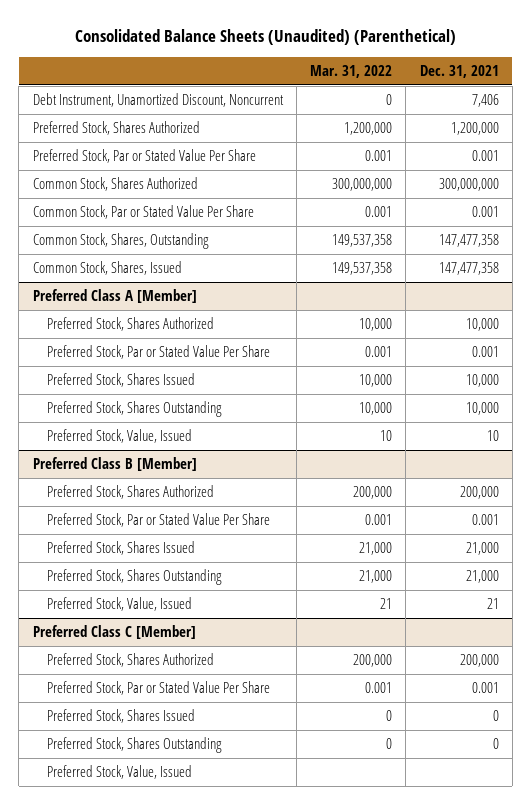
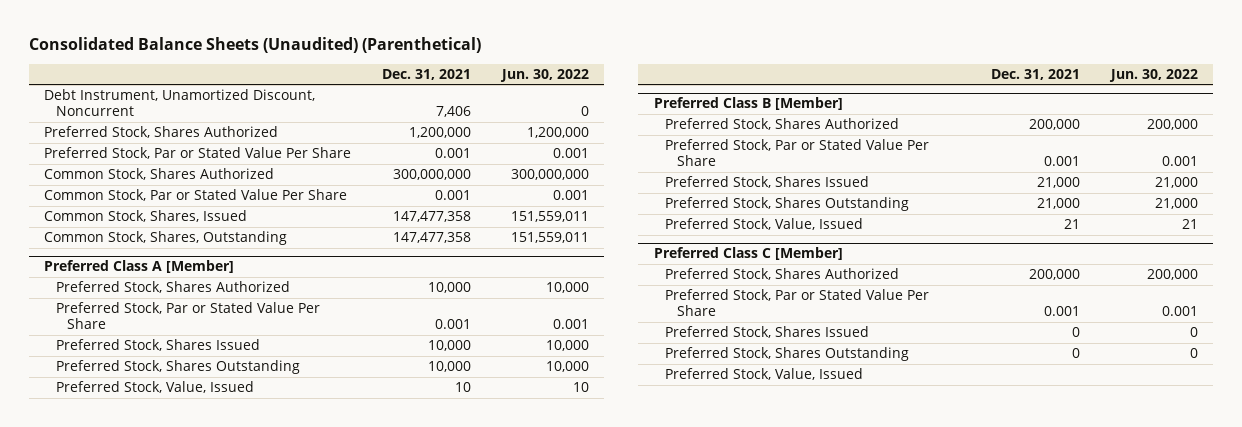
- | Mar. 31, 2022 | Dec. 31, 2021
+ | Dec. 31, 2021 | Jun. 30, 2022
moved down: Common Stock, Shares, Outstanding | 147,477,358 | 151,559,011

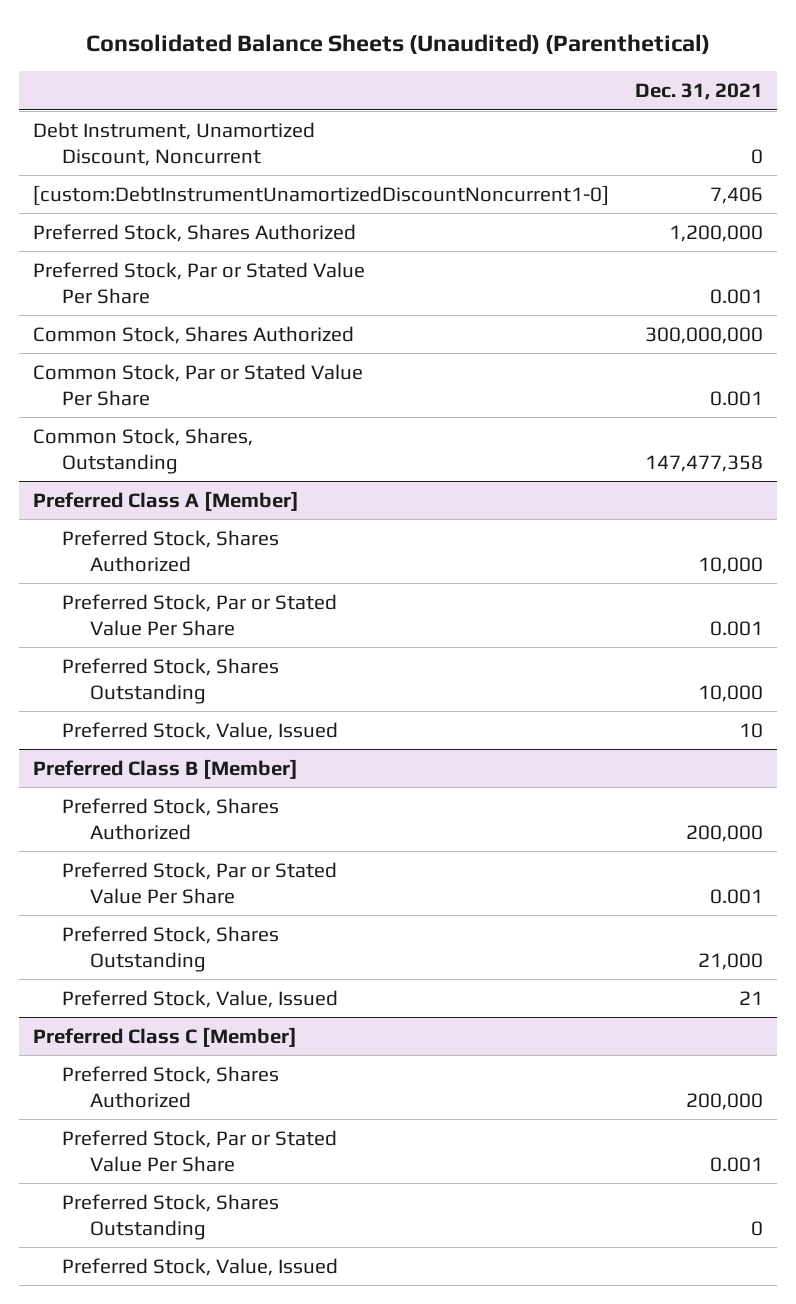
- | Dec. 31, 2021 | Jun. 30, 2022
+ | Dec. 31, 2021
- Debt Instrument, Unamortized Discount, Noncurrent | 7,406 | 0
+ Debt Instrument, Unamortized Discount, Noncurrent | 0
+ [custom:DebtInstrumentUnamortizedDiscountNoncurrent1-0] | 7,406
- Common Stock, Shares, Issued | 147,477,358 | 151,559,011
@ Preferred Class A [Member]
- Preferred Stock, Shares Issued | 10,000 | 10,000
@ Preferred Class B [Member]
- Preferred Stock, Shares Issued | 21,000 | 21,000
@ Preferred Class C [Member]
- Preferred Stock, Shares Issued | 0 | 0

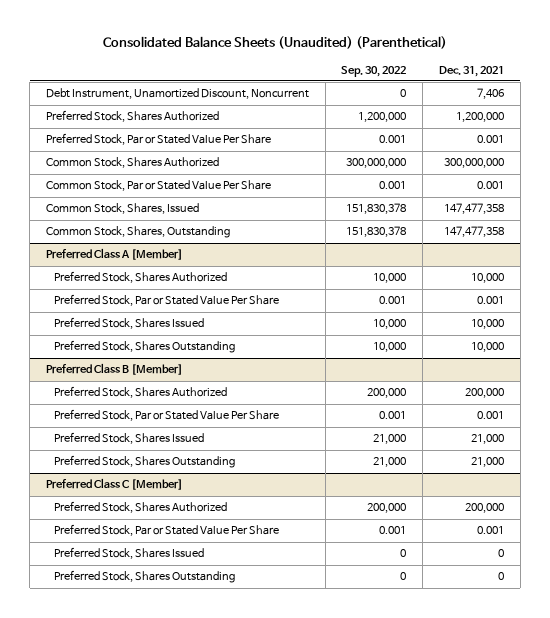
- | Dec. 31, 2021
+ | Sep. 30, 2022 | Dec. 31, 2021
- Debt Instrument, Unamortized Discount, Noncurrent | 0
- [custom:DebtInstrumentUnamortizedDiscountNoncurrent1-0] | 7,406
+ Debt Instrument, Unamortized Discount, Noncurrent | 0 | 7,406
+ Common Stock, Shares, Issued | 151,830,378 | 147,477,358
@ Preferred Class A [Member]
+ Preferred Stock, Shares Issued | 10,000 | 10,000
- Preferred Stock, Value, Issued | 10
@ Preferred Class B [Member]
+ Preferred Stock, Shares Issued | 21,000 | 21,000
- Preferred Stock, Value, Issued | 21
@ Preferred Class C [Member]
+ Preferred Stock, Shares Issued | 0 | 0
- Preferred Stock, Value, Issued

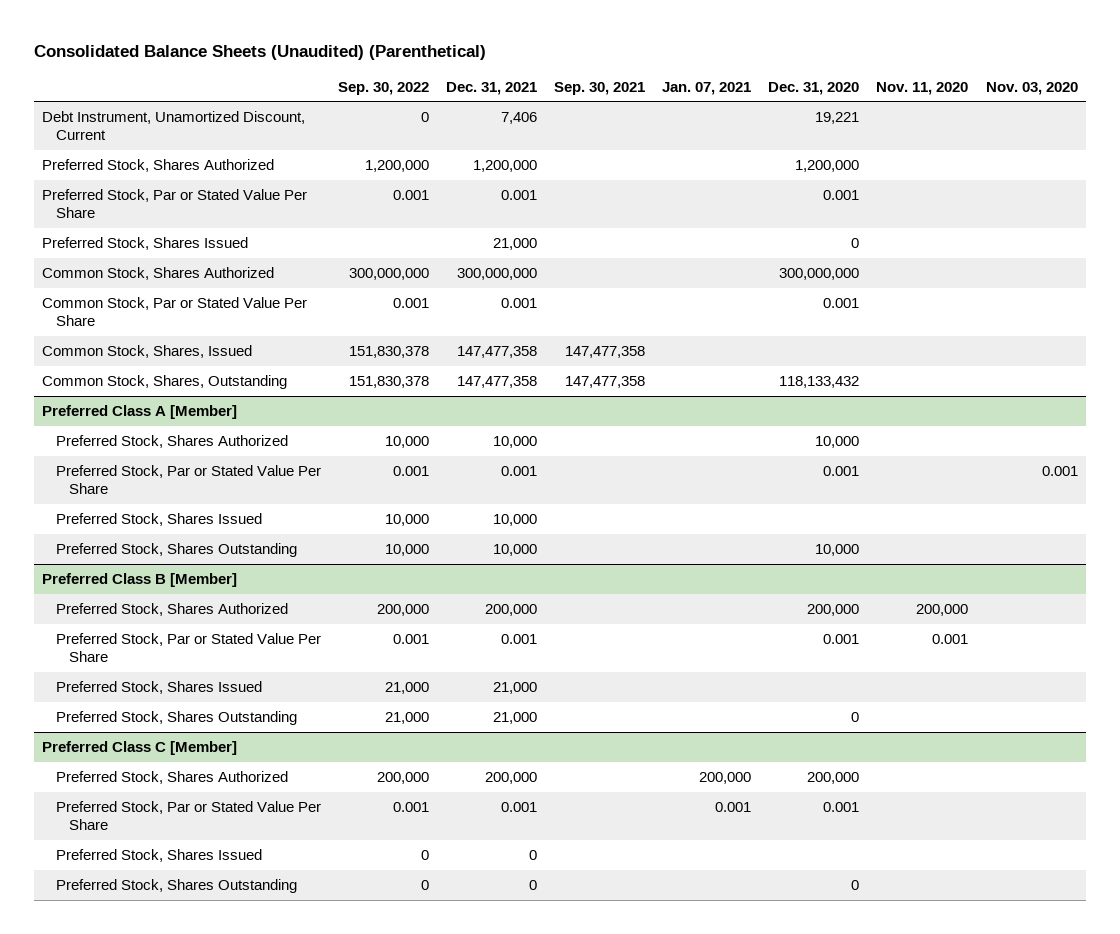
- | Sep. 30, 2022 | Dec. 31, 2021
+ | Sep. 30, 2022 | Dec. 31, 2021 | Sep. 30, 2021 | Jan. 07, 2021 | Dec. 31, 2020 | Nov. 11, 2020 | Nov. 03, 2020
- Debt Instrument, Unamortized Discount, Noncurrent | 0 | 7,406
+ Debt Instrument, Unamortized Discount, Current | 0 | 7,406 | | | 19,221 | |
+ Preferred Stock, Shares Issued | | 21,000 | | | 0 | |

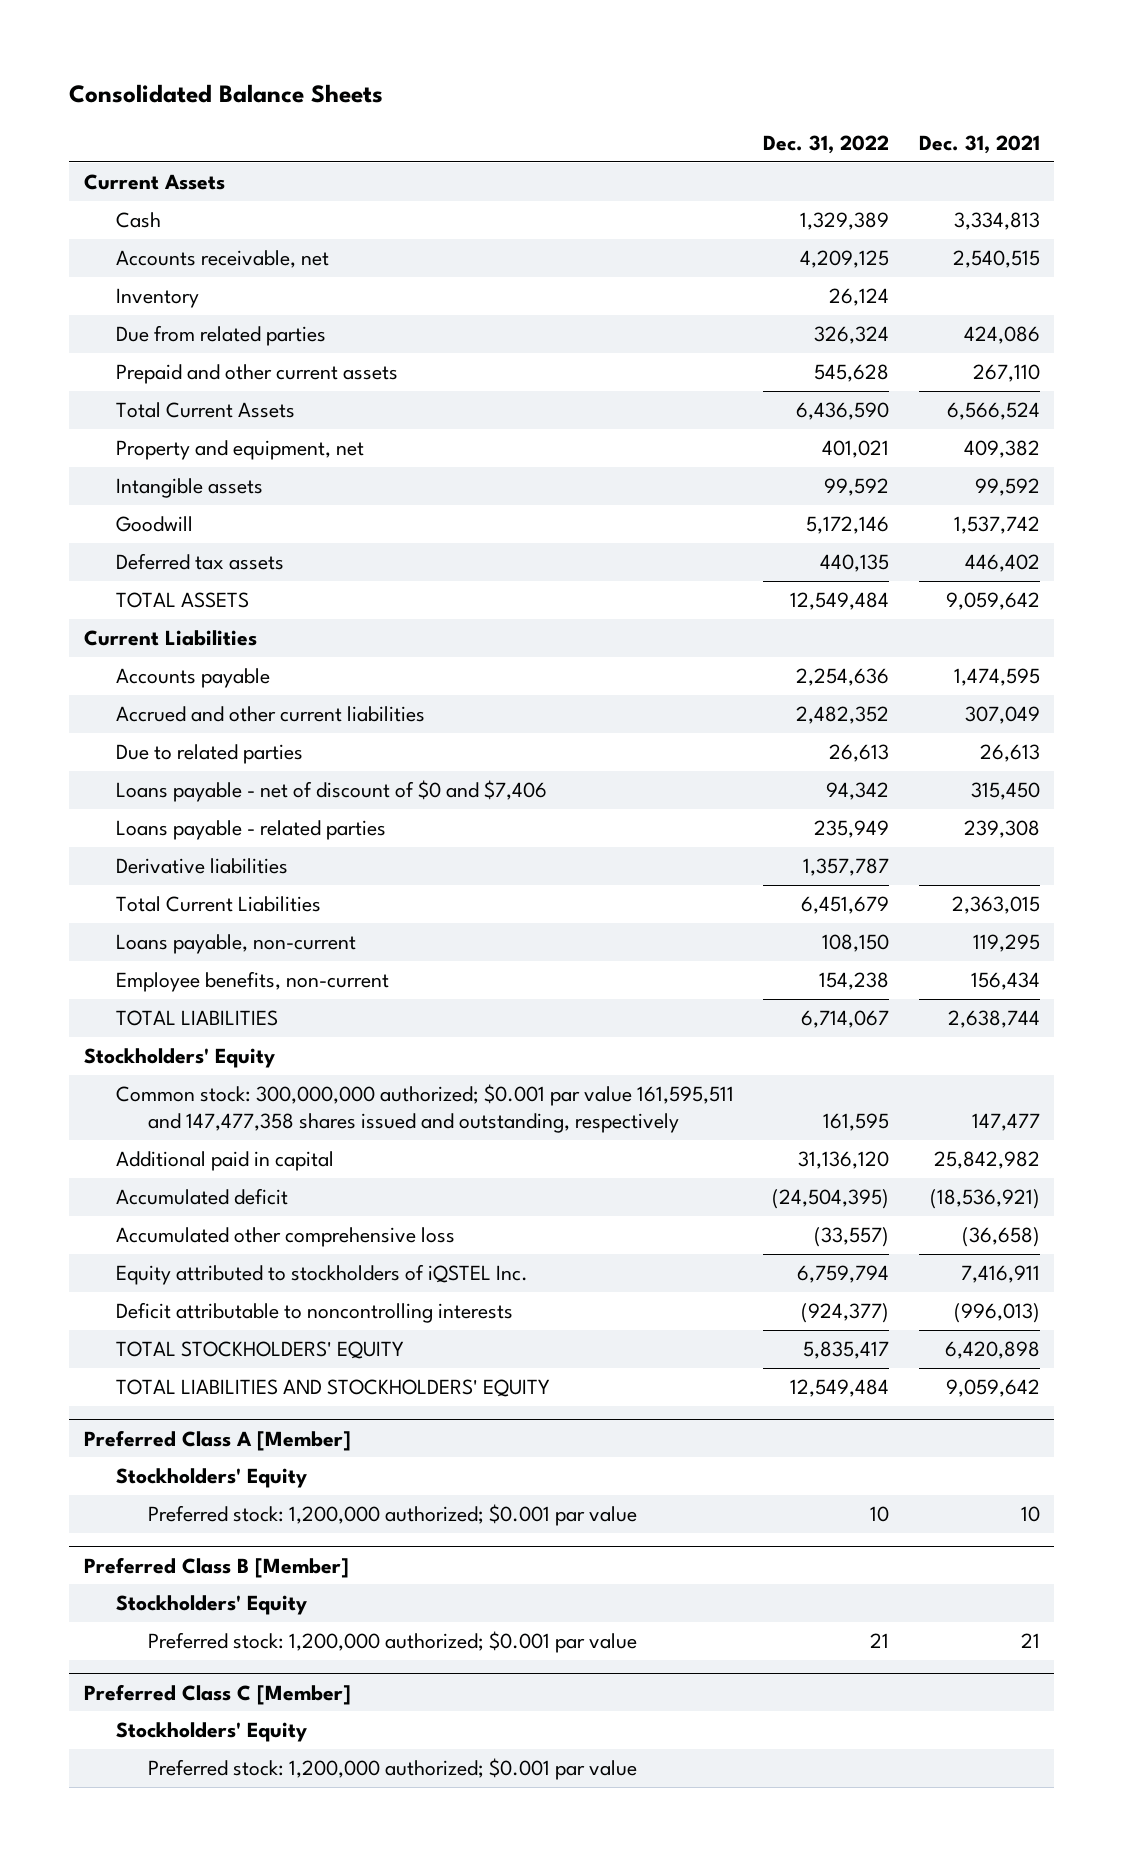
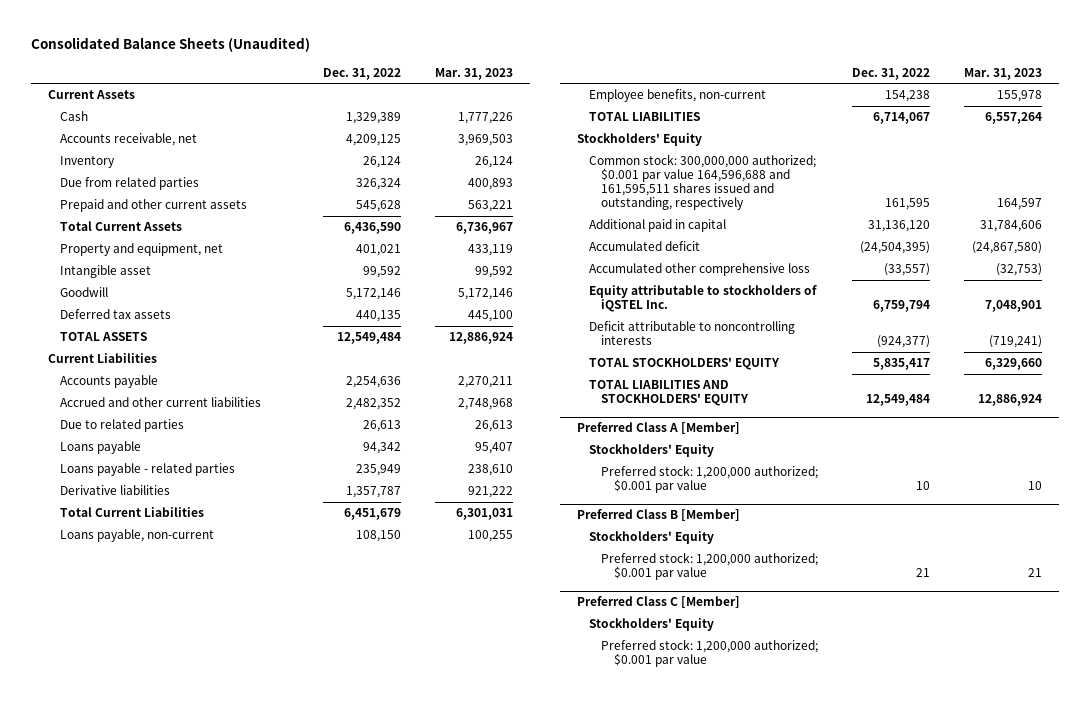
- Consolidated Balance Sheets
+ Consolidated Balance Sheets (Unaudited)
- | Dec. 31, 2022 | Dec. 31, 2021
+ | Dec. 31, 2022 | Mar. 31, 2023
- Intangible assets | 99,592 | 99,592
+ Intangible asset | 99,592 | 99,592
- Loans payable - net of discount of $0 and $7,406 | 94,342 | 315,450
+ Loans payable | 94,342 | 95,407
- Common stock: 300,000,000 authorized; $0.001 par value 161,595,511 and 147,477,358 shares issued and outstanding, respectively | 161,595 | 147,477
+ Common stock: 300,000,000 authorized; $0.001 par value 164,596,688 and 161,595,511 shares issued and outstanding, respectively | 161,595 | 164,597
- Equity attributed to stockholders of iQSTEL Inc. | 6,759,794 | 7,416,911
+ Equity attributable to stockholders of iQSTEL Inc. | 6,759,794 | 7,048,901

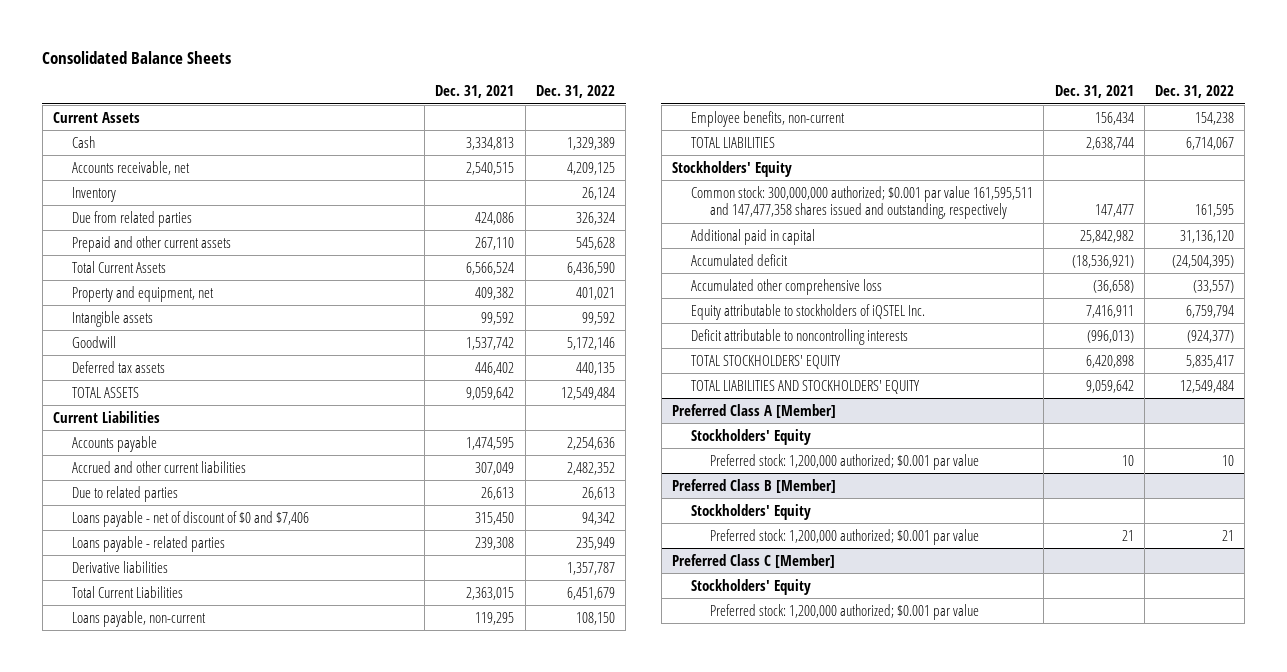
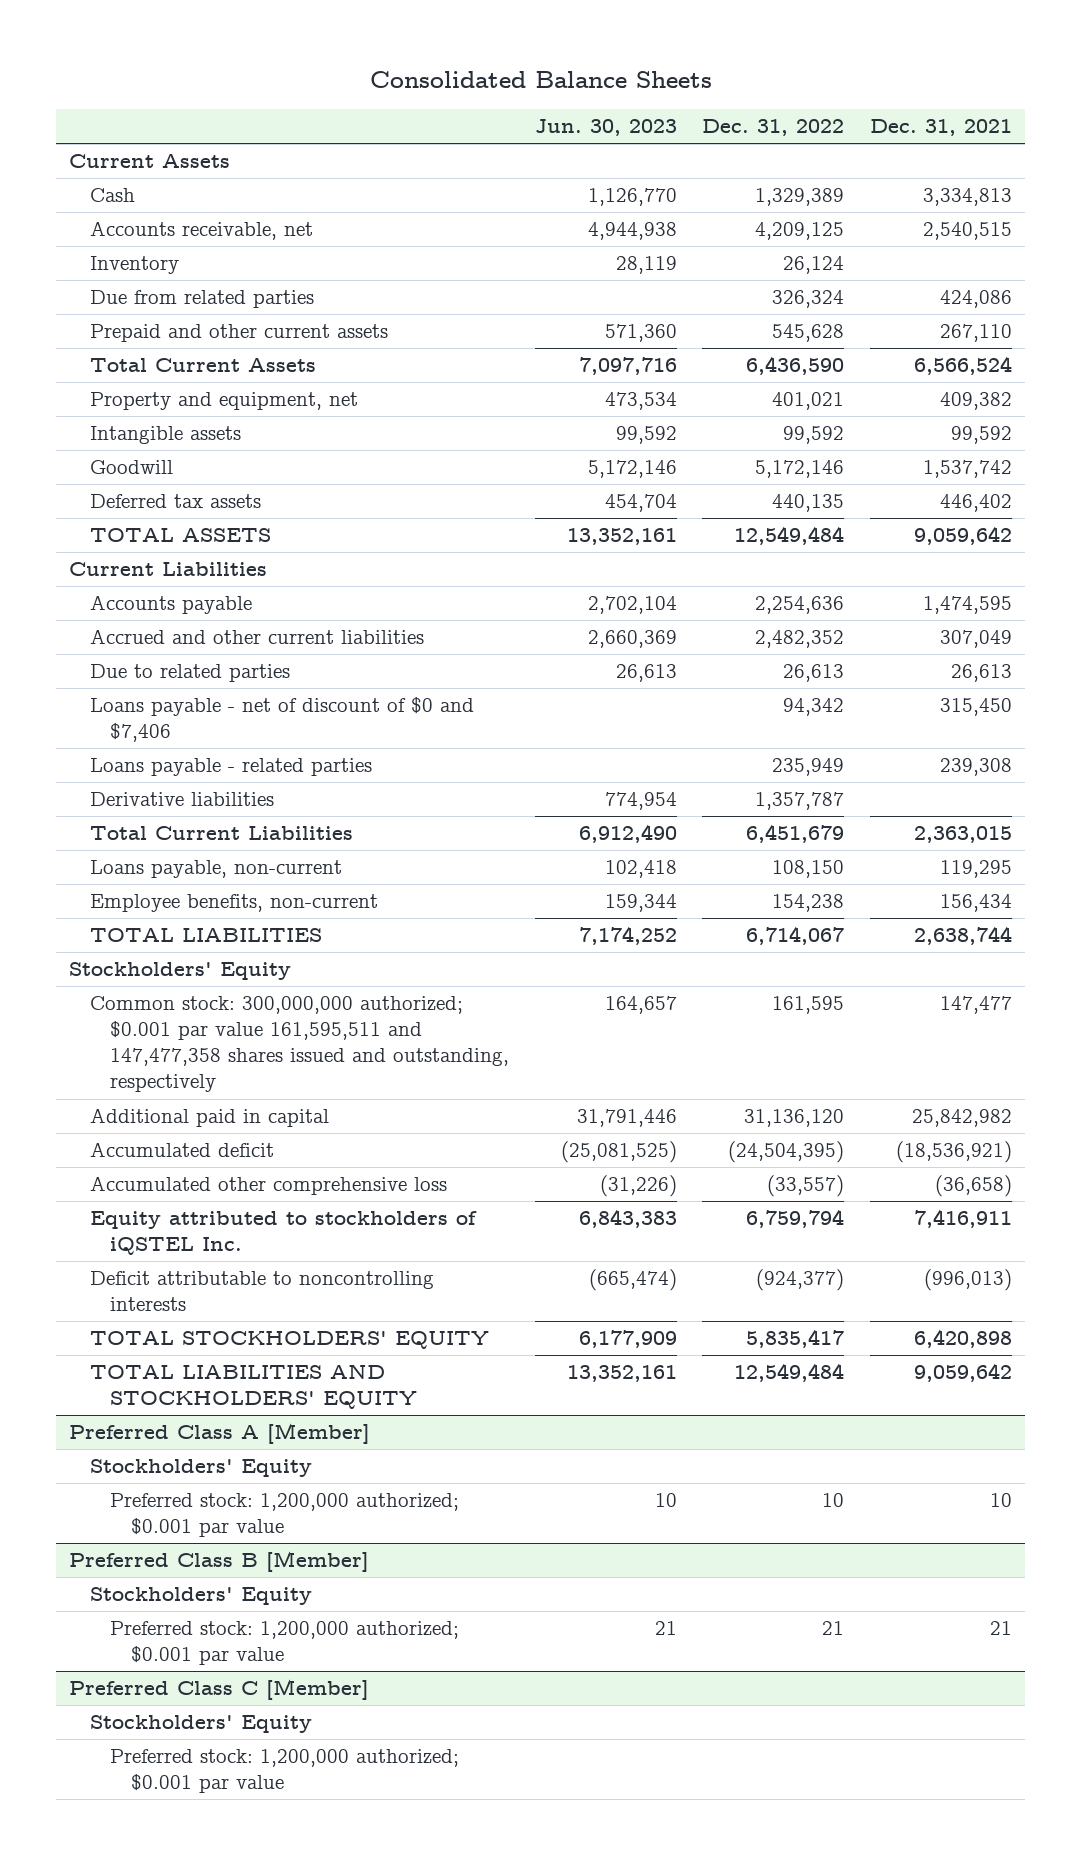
- | Dec. 31, 2021 | Dec. 31, 2022
+ | Jun. 30, 2023 | Dec. 31, 2022 | Dec. 31, 2021
- Equity attributable to stockholders of iQSTEL Inc. | 7,416,911 | 6,759,794
+ Equity attributed to stockholders of iQSTEL Inc. | 6,843,383 | 6,759,794 | 7,416,911

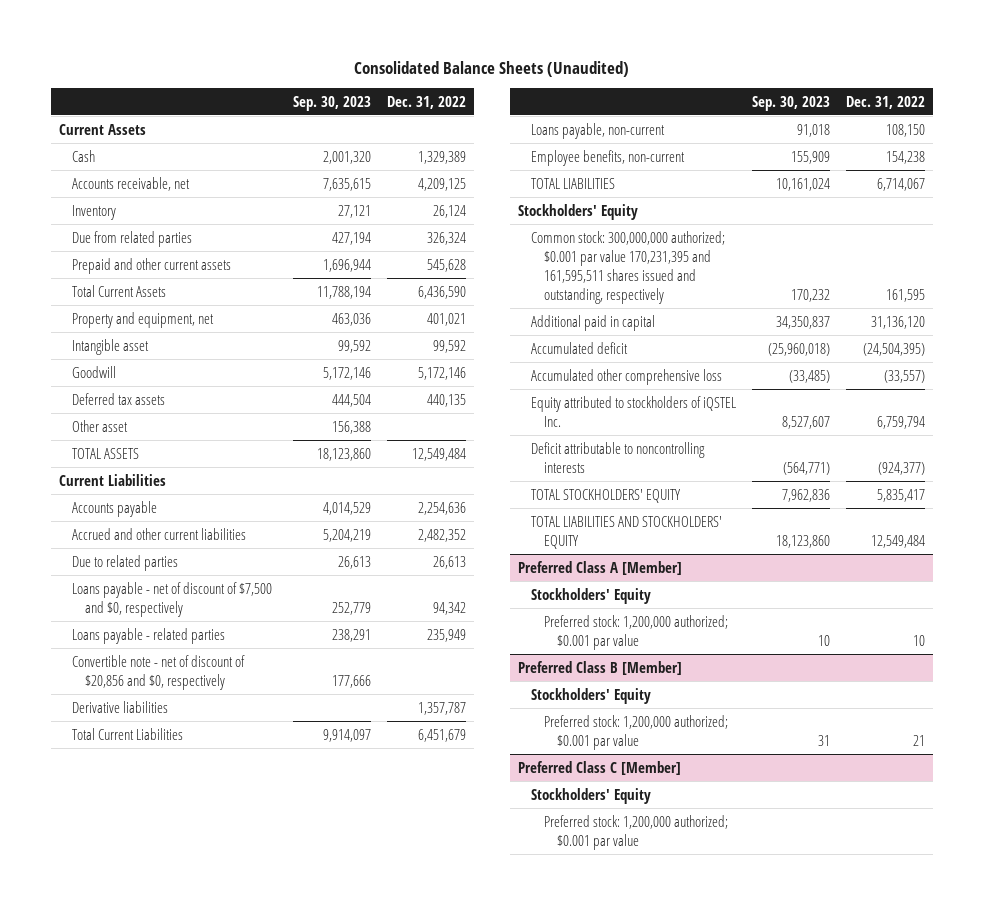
- Consolidated Balance Sheets
+ Consolidated Balance Sheets (Unaudited)
- | Jun. 30, 2023 | Dec. 31, 2022 | Dec. 31, 2021
+ | Sep. 30, 2023 | Dec. 31, 2022
- Intangible assets | 99,592 | 99,592 | 99,592
+ Intangible asset | 99,592 | 99,592
+ Other asset | 156,388 |
- Loans payable - net of discount of $0 and $7,406 | | 94,342 | 315,450
+ Loans payable - net of discount of $7,500 and $0, respectively | 252,779 | 94,342
+ Convertible note - net of discount of $20,856 and $0, respectively | 177,666 |
- Common stock: 300,000,000 authorized; $0.001 par value 161,595,511 and 147,477,358 shares issued and outstanding, respectively | 164,657 | 161,595 | 147,477
+ Common stock: 300,000,000 authorized; $0.001 par value 170,231,395 and 161,595,511 shares issued and outstanding, respectively | 170,232 | 161,595

